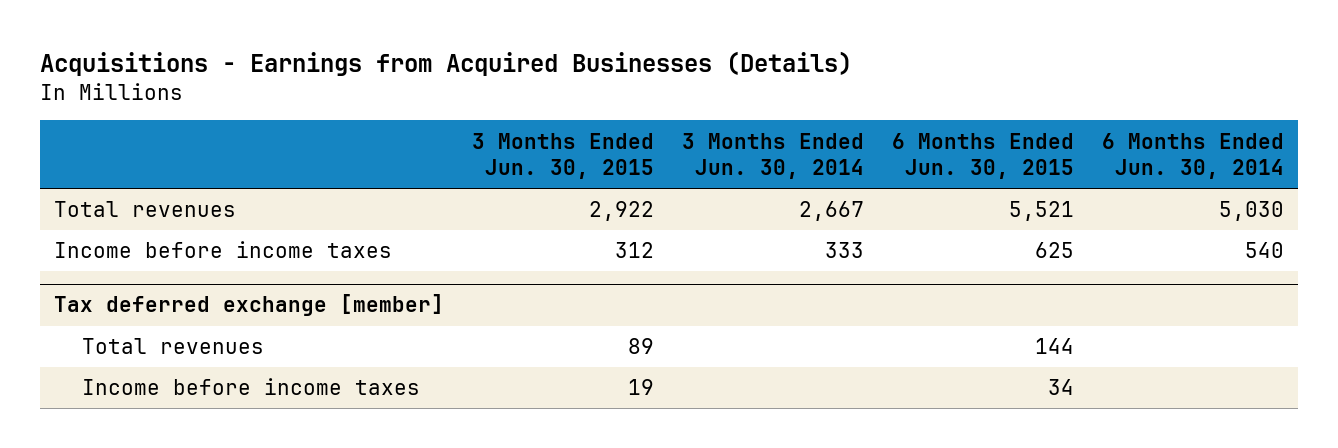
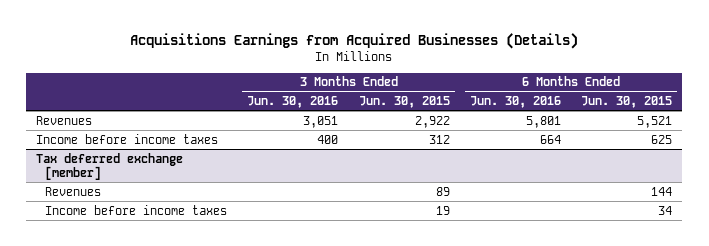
- Acquisitions - Earnings from Acquired Businesses (Details)
+ Acquisitions Earnings from Acquired Businesses (Details)
- | 3 Months Ended Jun. 30, 2015 | 3 Months Ended Jun. 30, 2014 | 6 Months Ended Jun. 30, 2015 | 6 Months Ended Jun. 30, 2014
+ | 3 Months Ended Jun. 30, 2016 | 3 Months Ended Jun. 30, 2015 | 6 Months Ended Jun. 30, 2016 | 6 Months Ended Jun. 30, 2015
- Total revenues | 2,922 | 2,667 | 5,521 | 5,030
+ Revenues | 3,051 | 2,922 | 5,801 | 5,521
@ Tax deferred exchange [member]
- Total revenues | 89 | | 144 |
+ Revenues | | 89 | | 144

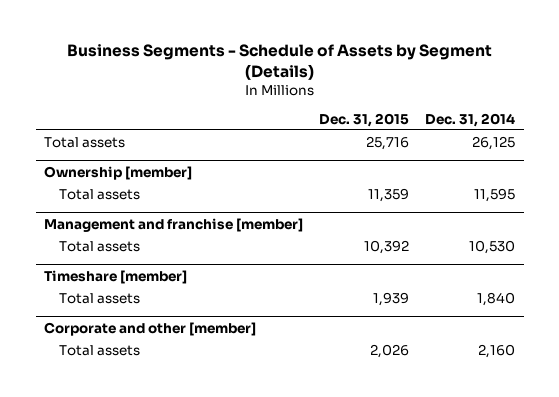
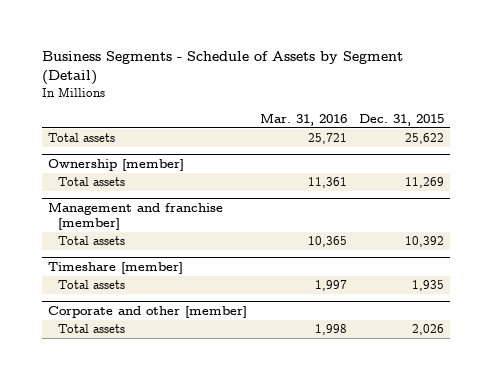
- Business Segments - Schedule of Assets by Segment (Details)
+ Business Segments - Schedule of Assets by Segment (Detail)
- | Dec. 31, 2015 | Dec. 31, 2014
+ | Mar. 31, 2016 | Dec. 31, 2015
- Total assets | 25,716 | 26,125
+ Total assets | 25,721 | 25,622
@ Ownership [member]
- Total assets | 11,359 | 11,595
+ Total assets | 11,361 | 11,269
@ Timeshare [member]
- Total assets | 1,939 | 1,840
+ Total assets | 1,997 | 1,935

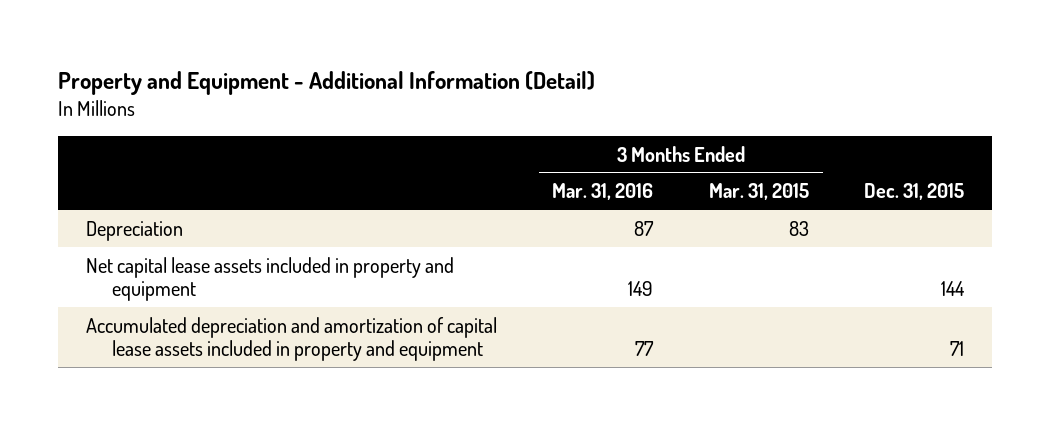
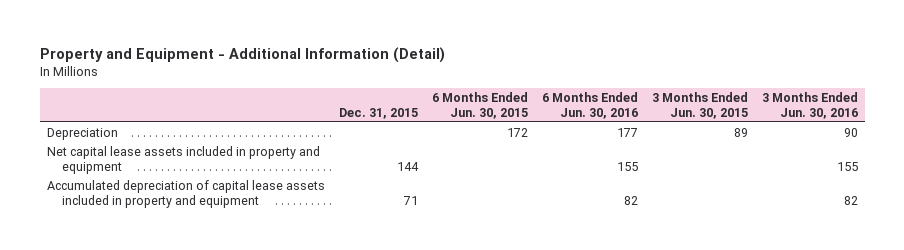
- | 3 Months Ended Mar. 31, 2016 | 3 Months Ended Mar. 31, 2015 | Dec. 31, 2015
+ | Dec. 31, 2015 | 6 Months Ended Jun. 30, 2015 | 6 Months Ended Jun. 30, 2016 | 3 Months Ended Jun. 30, 2015 | 3 Months Ended Jun. 30, 2016
- Accumulated depreciation and amortization of capital lease assets included in property and equipment | 77 | | 71
+ Accumulated depreciation of capital lease assets included in property and equipment | 71 | | 82 | | 82

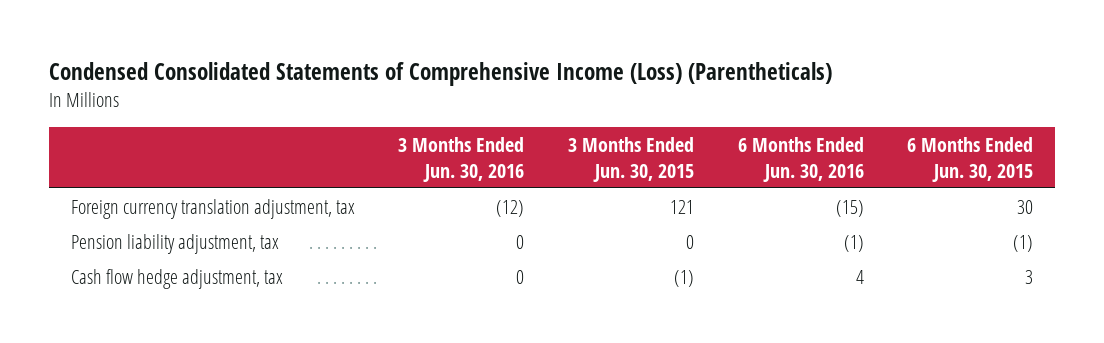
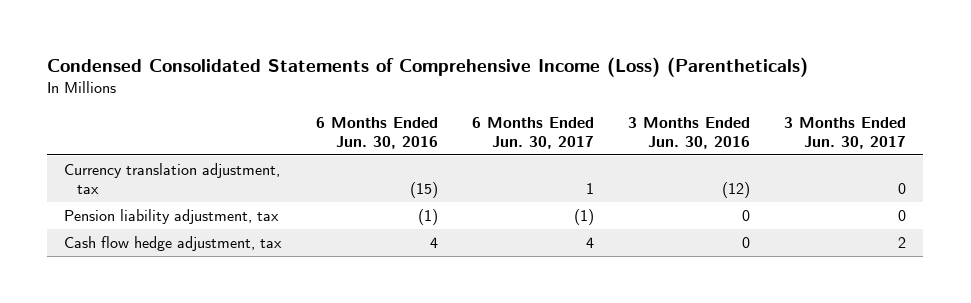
- | 3 Months Ended Jun. 30, 2016 | 3 Months Ended Jun. 30, 2015 | 6 Months Ended Jun. 30, 2016 | 6 Months Ended Jun. 30, 2015
+ | 6 Months Ended Jun. 30, 2016 | 6 Months Ended Jun. 30, 2017 | 3 Months Ended Jun. 30, 2016 | 3 Months Ended Jun. 30, 2017
- Foreign currency translation adjustment, tax | (12) | 121 | (15) | 30
+ Currency translation adjustment, tax | (15) | 1 | (12) | 0

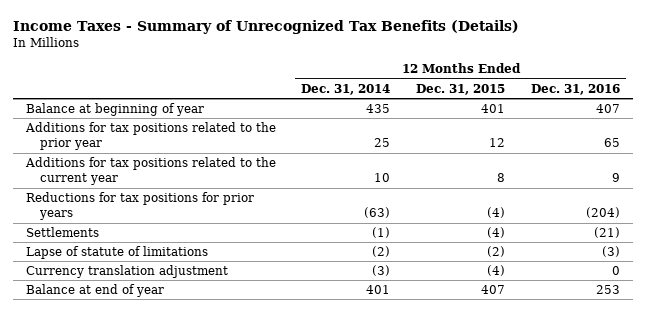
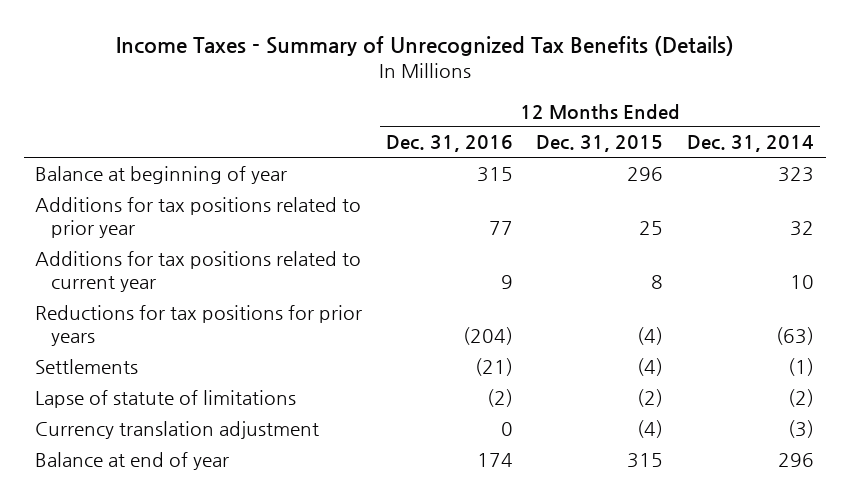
- | 12 Months Ended Dec. 31, 2014 | 12 Months Ended Dec. 31, 2015 | 12 Months Ended Dec. 31, 2016
+ | 12 Months Ended Dec. 31, 2016 | 12 Months Ended Dec. 31, 2015 | 12 Months Ended Dec. 31, 2014
- Balance at beginning of year | 435 | 401 | 407
- Additions for tax positions related to the prior year | 25 | 12 | 65
- Additions for tax positions related to the current year | 10 | 8 | 9
+ Balance at beginning of year | 315 | 296 | 323
+ Additions for tax positions related to prior year | 77 | 25 | 32
+ Additions for tax positions related to current year | 9 | 8 | 10
- Lapse of statute of limitations | (2) | (2) | (3)
+ Lapse of statute of limitations | (2) | (2) | (2)
- Balance at end of year | 401 | 407 | 253
+ Balance at end of year | 174 | 315 | 296

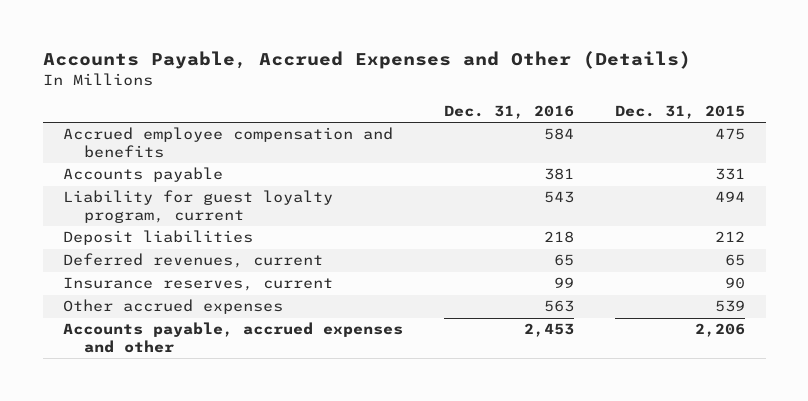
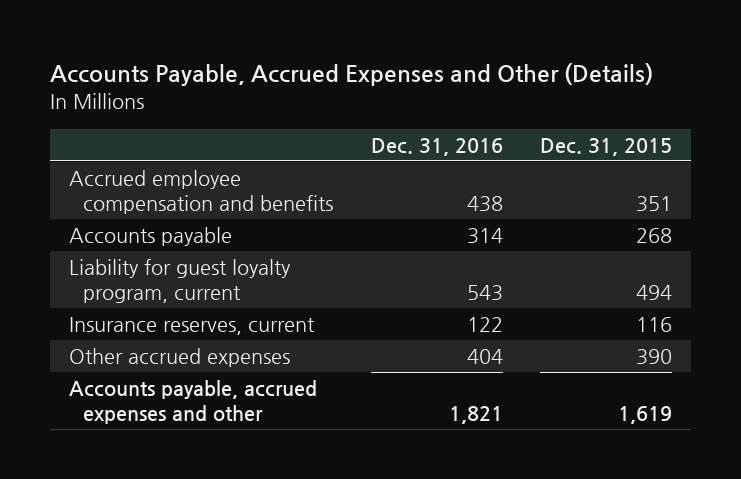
- Accrued employee compensation and benefits | 584 | 475
- Accounts payable | 381 | 331
+ Accrued employee compensation and benefits | 438 | 351
+ Accounts payable | 314 | 268
- Deposit liabilities | 218 | 212
- Deferred revenues, current | 65 | 65
- Insurance reserves, current | 99 | 90
- Other accrued expenses | 563 | 539
- Accounts payable, accrued expenses and other | 2,453 | 2,206
+ Insurance reserves, current | 122 | 116
+ Other accrued expenses | 404 | 390
+ Accounts payable, accrued expenses and other | 1,821 | 1,619

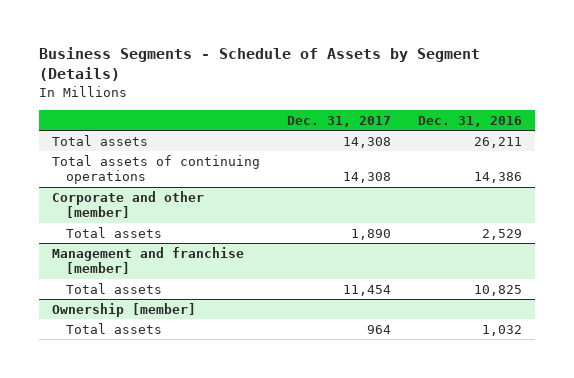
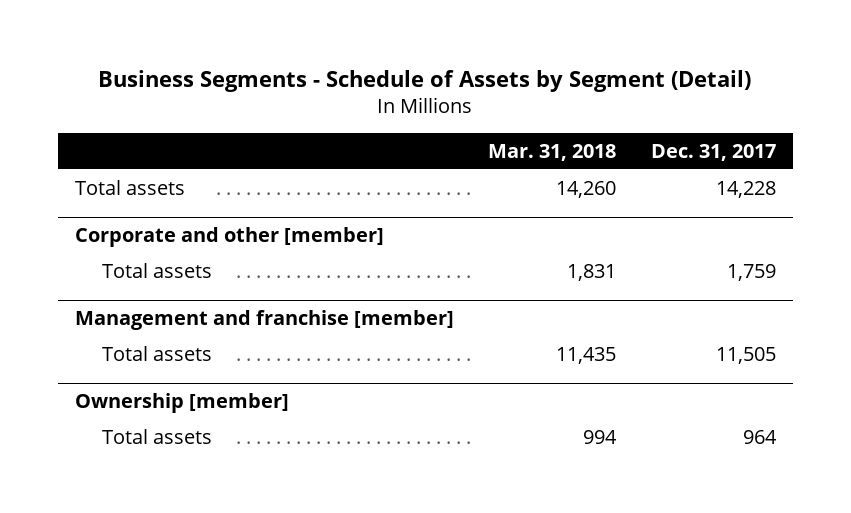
- Business Segments - Schedule of Assets by Segment (Details)
+ Business Segments - Schedule of Assets by Segment (Detail)
- | Dec. 31, 2017 | Dec. 31, 2016
+ | Mar. 31, 2018 | Dec. 31, 2017
- Total assets | 14,308 | 26,211
- Total assets of continuing operations | 14,308 | 14,386
+ Total assets | 14,260 | 14,228
@ Corporate and other [member]
- Total assets | 1,890 | 2,529
+ Total assets | 1,831 | 1,759
@ Management and franchise [member]
- Total assets | 11,454 | 10,825
+ Total assets | 11,435 | 11,505

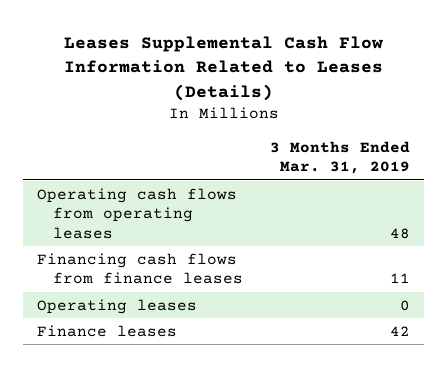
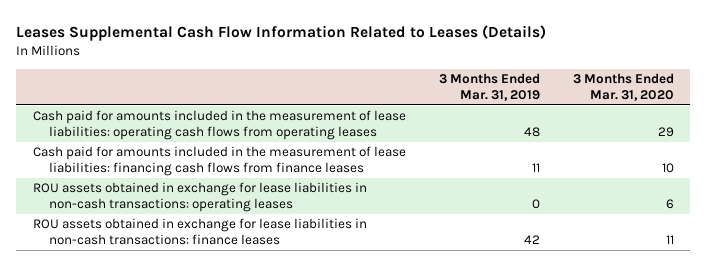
- | 3 Months Ended Mar. 31, 2019
+ | 3 Months Ended Mar. 31, 2019 | 3 Months Ended Mar. 31, 2020
- Operating cash flows from operating leases | 48
- Financing cash flows from finance leases | 11
- Operating leases | 0
- Finance leases | 42
+ Cash paid for amounts included in the measurement of lease liabilities: operating cash flows from operating leases | 48 | 29
+ Cash paid for amounts included in the measurement of lease liabilities: financing cash flows from finance leases | 11 | 10
+ ROU assets obtained in exchange for lease liabilities in non-cash transactions: operating leases | 0 | 6
+ ROU assets obtained in exchange for lease liabilities in non-cash transactions: finance leases | 42 | 11

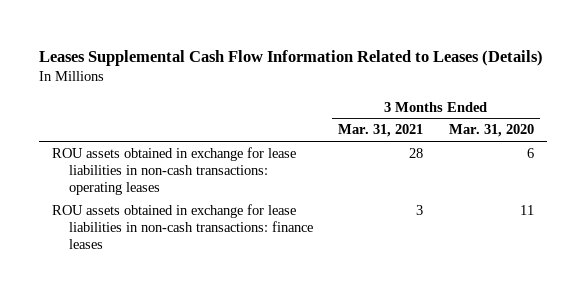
- | 3 Months Ended Mar. 31, 2019 | 3 Months Ended Mar. 31, 2020
+ | 3 Months Ended Mar. 31, 2021 | 3 Months Ended Mar. 31, 2020
- Cash paid for amounts included in the measurement of lease liabilities: operating cash flows from operating leases | 48 | 29
- Cash paid for amounts included in the measurement of lease liabilities: financing cash flows from finance leases | 11 | 10

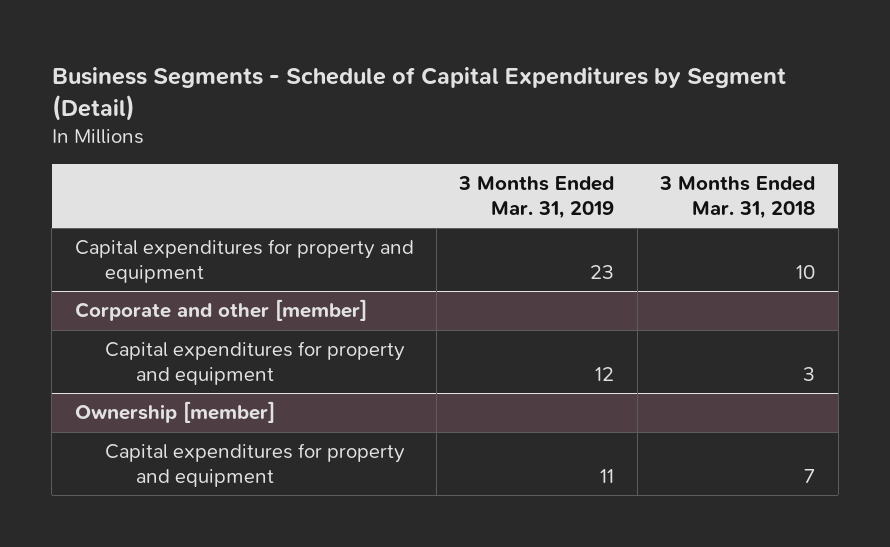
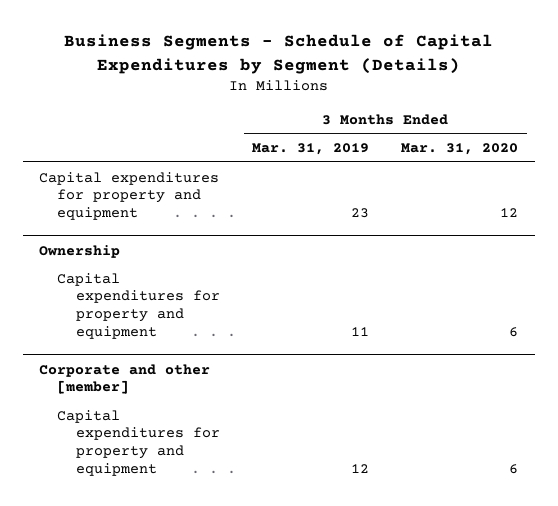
- Business Segments - Schedule of Capital Expenditures by Segment (Detail)
+ Business Segments - Schedule of Capital Expenditures by Segment (Details)
- | 3 Months Ended Mar. 31, 2019 | 3 Months Ended Mar. 31, 2018
+ | 3 Months Ended Mar. 31, 2019 | 3 Months Ended Mar. 31, 2020
+ Ownership
+ Capital expenditures for property and equipment | 11 | 6
- Ownership [member]
- Capital expenditures for property and equipment | 11 | 7

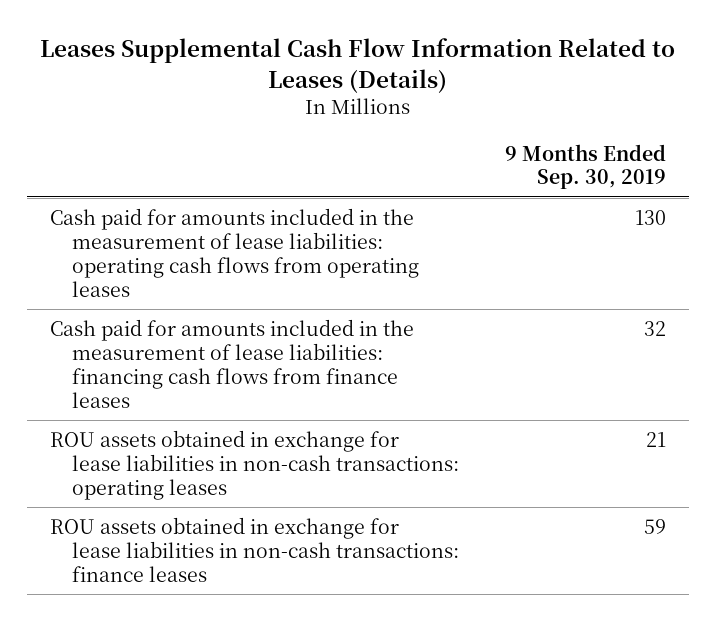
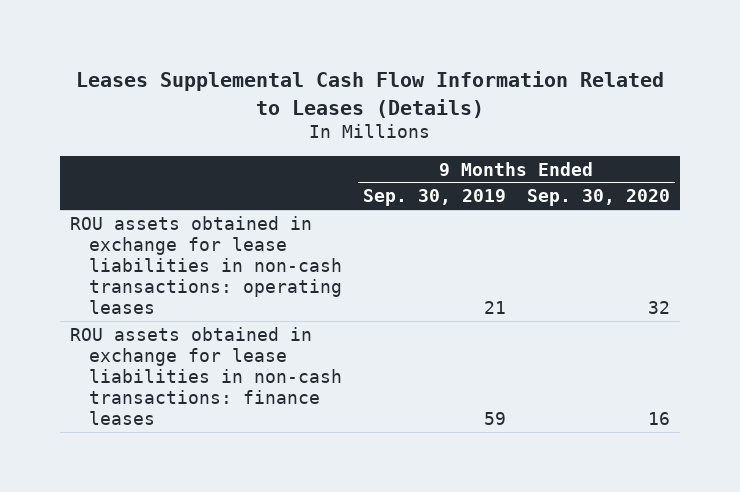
- | 9 Months Ended Sep. 30, 2019
+ | 9 Months Ended Sep. 30, 2019 | 9 Months Ended Sep. 30, 2020
- Cash paid for amounts included in the measurement of lease liabilities: operating cash flows from operating leases | 130
- Cash paid for amounts included in the measurement of lease liabilities: financing cash flows from finance leases | 32

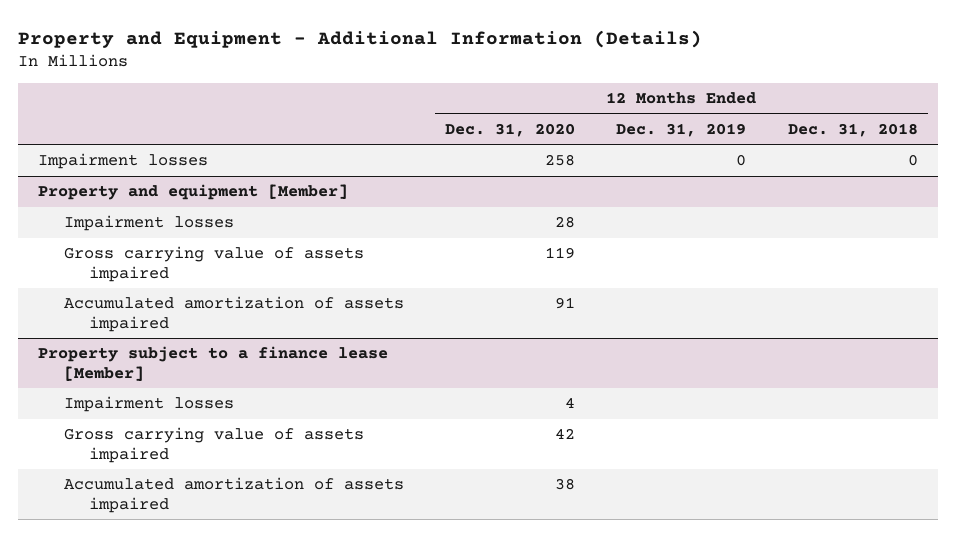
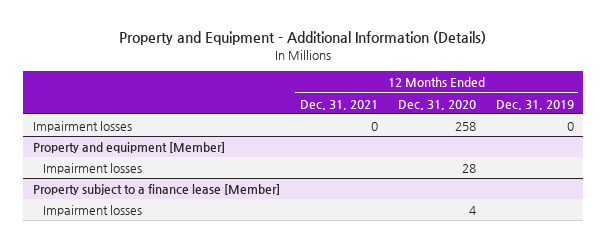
- | 12 Months Ended Dec. 31, 2020 | 12 Months Ended Dec. 31, 2019 | 12 Months Ended Dec. 31, 2018
+ | 12 Months Ended Dec. 31, 2021 | 12 Months Ended Dec. 31, 2020 | 12 Months Ended Dec. 31, 2019
@ Property and equipment [Member]
- Gross carrying value of assets impaired | 119 | |
- Accumulated amortization of assets impaired | 91 | |
@ Property subject to a finance lease [Member]
- Gross carrying value of assets impaired | 42 | |
- Accumulated amortization of assets impaired | 38 | |

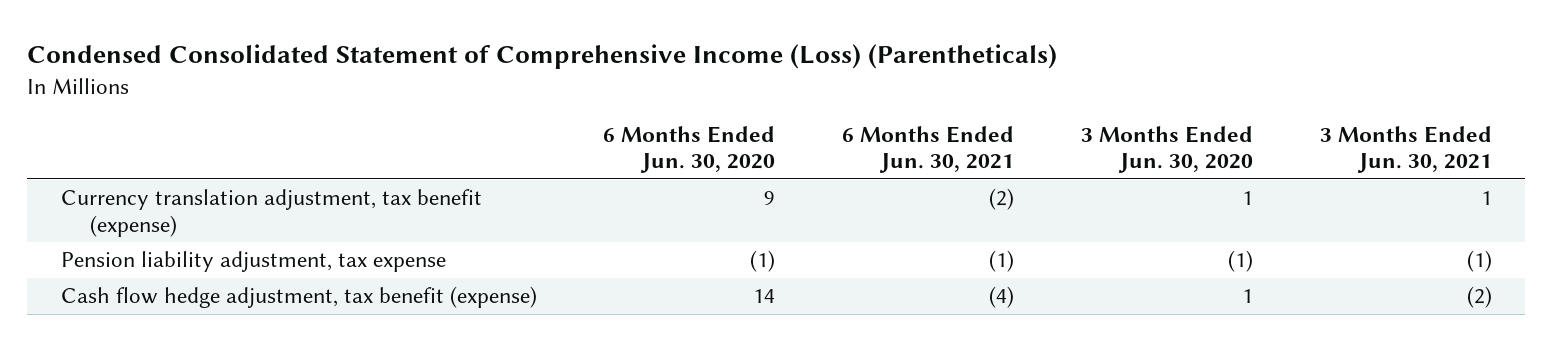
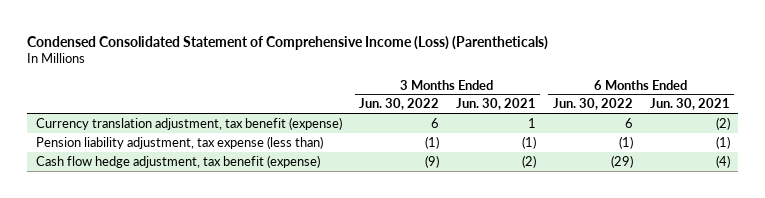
- | 6 Months Ended Jun. 30, 2020 | 6 Months Ended Jun. 30, 2021 | 3 Months Ended Jun. 30, 2020 | 3 Months Ended Jun. 30, 2021
+ | 3 Months Ended Jun. 30, 2022 | 3 Months Ended Jun. 30, 2021 | 6 Months Ended Jun. 30, 2022 | 6 Months Ended Jun. 30, 2021
- Pension liability adjustment, tax expense | (1) | (1) | (1) | (1)
+ Pension liability adjustment, tax expense (less than) | (1) | (1) | (1) | (1)

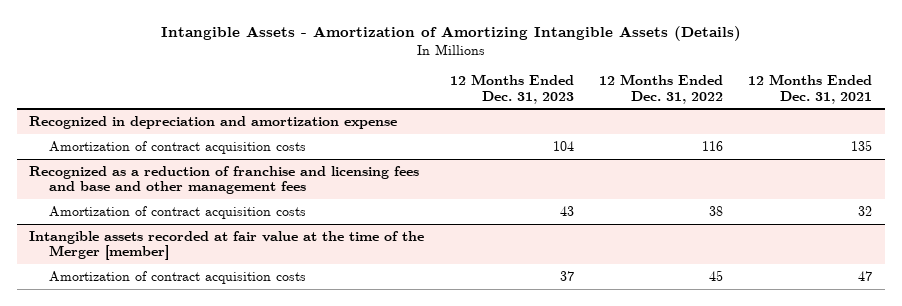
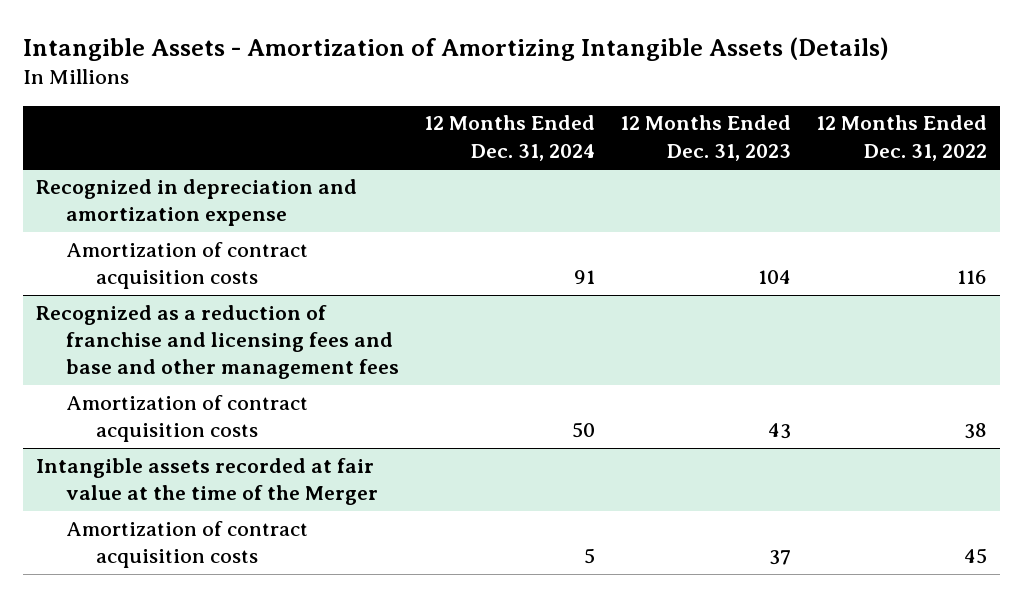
- | 12 Months Ended Dec. 31, 2023 | 12 Months Ended Dec. 31, 2022 | 12 Months Ended Dec. 31, 2021
+ | 12 Months Ended Dec. 31, 2024 | 12 Months Ended Dec. 31, 2023 | 12 Months Ended Dec. 31, 2022
- Intangible assets recorded at fair value at the time of the Merger [member]
+ Intangible assets recorded at fair value at the time of the Merger

